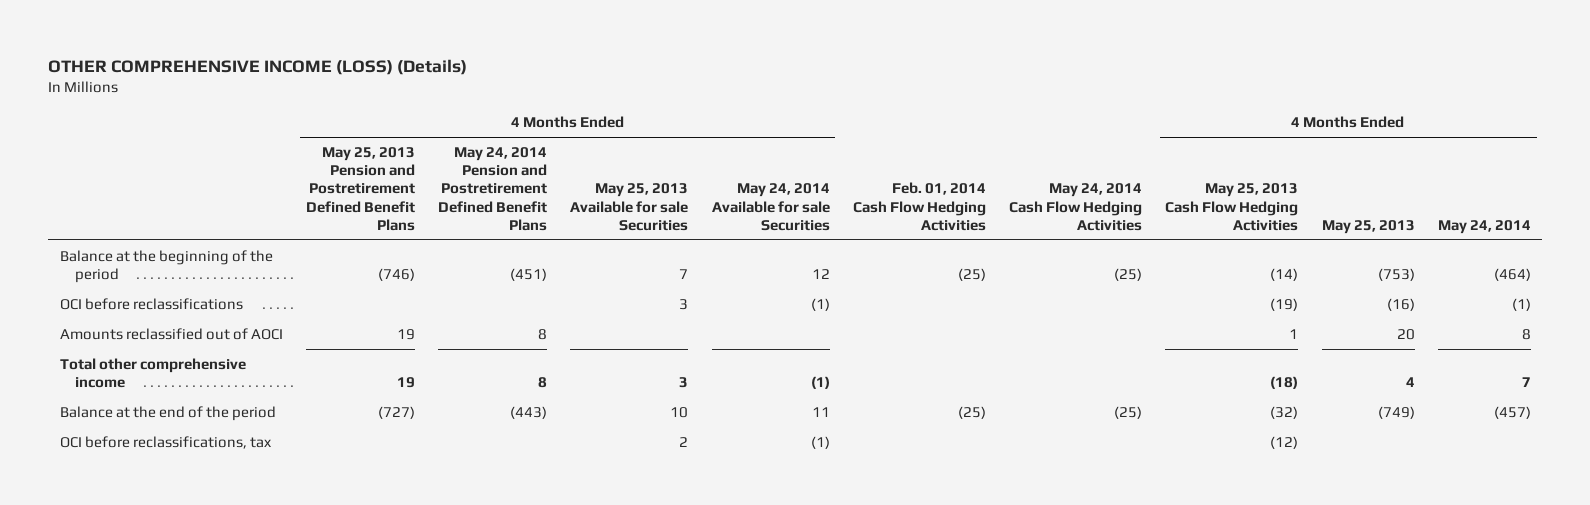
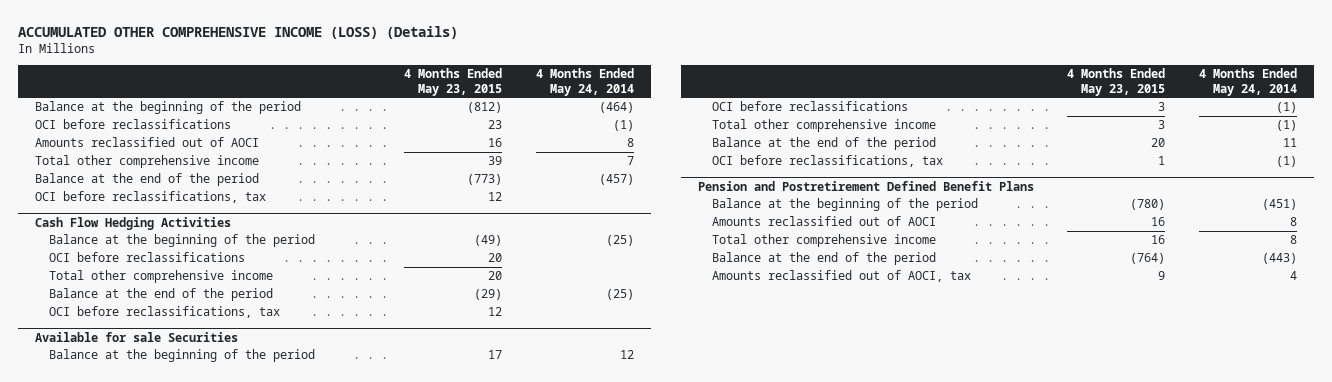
- OTHER COMPREHENSIVE INCOME (LOSS) (Details)
+ ACCUMULATED OTHER COMPREHENSIVE INCOME (LOSS) (Details)
- | 4 Months Ended May 25, 2013 Pension and Postretirement Defined Benefit Plans | 4 Months Ended May 24, 2014 Pension and Postretirement Defined Benefit Plans | 4 Months Ended May 25, 2013 Available for sale Securities | 4 Months Ended May 24, 2014 Available for sale Securities | Feb. 01, 2014 Cash Flow Hedging Activities | May 24, 2014 Cash Flow Hedging Activities | 4 Months Ended May 25, 2013 Cash Flow Hedging Activities | 4 Months Ended May 25, 2013 | 4 Months Ended May 24, 2014
+ | 4 Months Ended May 23, 2015 | 4 Months Ended May 24, 2014
+ Cash Flow Hedging Activities
+ Balance at the beginning of the period | (49) | (25)
+ OCI before reclassifications | 20 |
+ Total other comprehensive income | 20 |
+ Balance at the end of the period | (29) | (25)
+ OCI before reclassifications, tax | 12 |
+ Available for sale Securities
+ Balance at the beginning of the period | 17 | 12
+ OCI before reclassifications | 3 | (1)
+ Total other comprehensive income | 3 | (1)
+ Balance at the end of the period | 20 | 11
+ OCI before reclassifications, tax | 1 | (1)
+ Pension and Postretirement Defined Benefit Plans
+ Balance at the beginning of the period | (780) | (451)
+ Amounts reclassified out of AOCI | 16 | 8
+ Total other comprehensive income | 16 | 8
+ Balance at the end of the period | (764) | (443)
+ Amounts reclassified out of AOCI, tax | 9 | 4

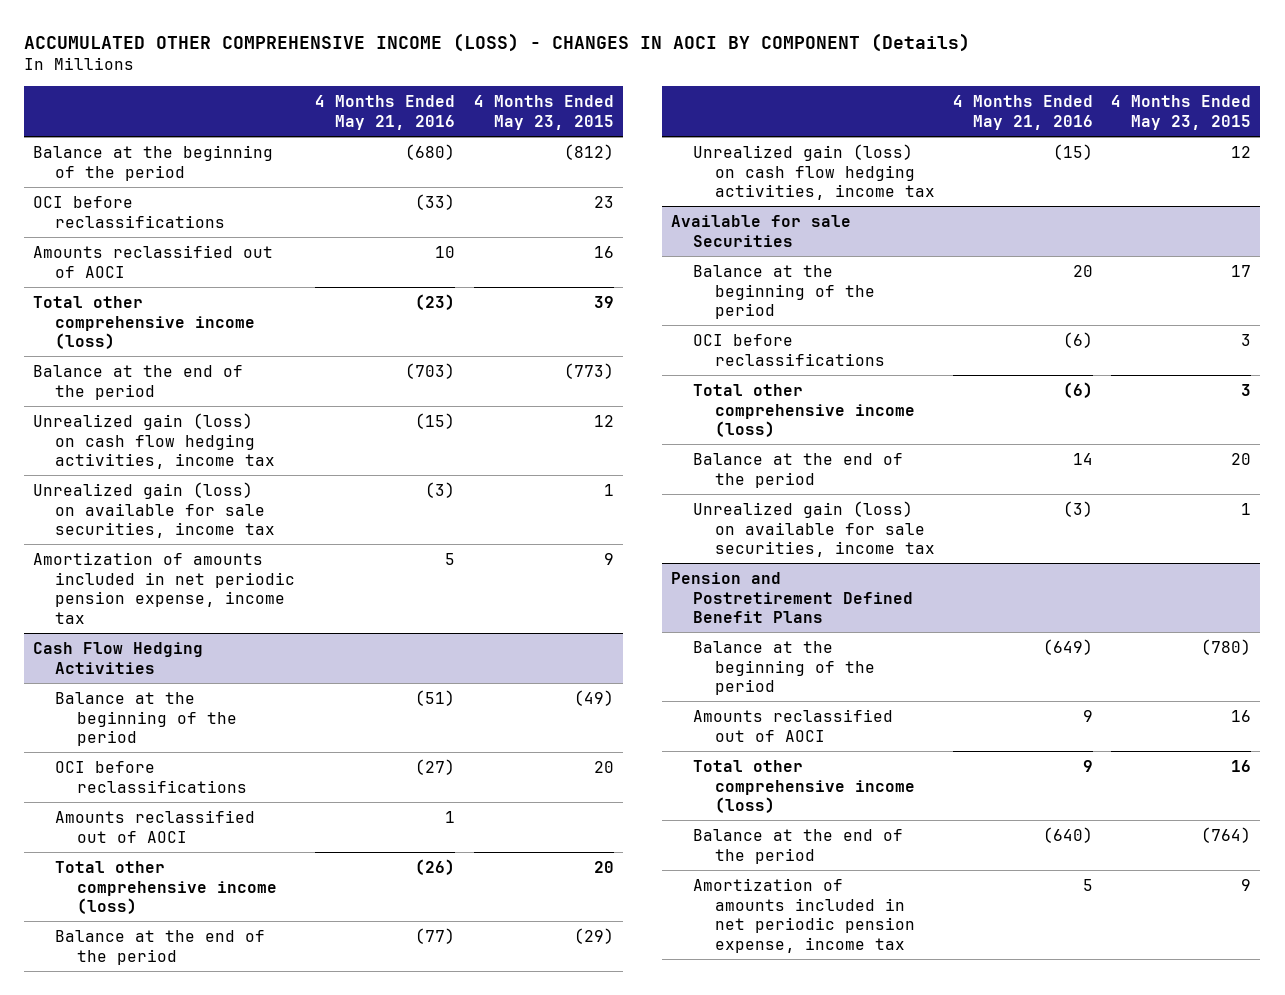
- ACCUMULATED OTHER COMPREHENSIVE INCOME (LOSS) (Details)
+ ACCUMULATED OTHER COMPREHENSIVE INCOME (LOSS) - CHANGES IN AOCI BY COMPONENT (Details)
- | 4 Months Ended May 23, 2015 | 4 Months Ended May 24, 2014
+ | 4 Months Ended May 21, 2016 | 4 Months Ended May 23, 2015
- Total other comprehensive income | 39 | 7
+ Total other comprehensive income (loss) | (23) | 39
- OCI before reclassifications, tax | 12 |
+ Unrealized gain (loss) on cash flow hedging activities, income tax | (15) | 12
+ Unrealized gain (loss) on available for sale securities, income tax | (3) | 1
+ Amortization of amounts included in net periodic pension expense, income tax | 5 | 9
@ Cash Flow Hedging Activities
- Total other comprehensive income | 20 |
+ Amounts reclassified out of AOCI | 1 |
+ Total other comprehensive income (loss) | (26) | 20
- OCI before reclassifications, tax | 12 |
+ Unrealized gain (loss) on cash flow hedging activities, income tax | (15) | 12
@ Available for sale Securities
- Total other comprehensive income | 3 | (1)
+ Total other comprehensive income (loss) | (6) | 3
- OCI before reclassifications, tax | 1 | (1)
+ Unrealized gain (loss) on available for sale securities, income tax | (3) | 1
@ Pension and Postretirement Defined Benefit Plans
- Total other comprehensive income | 16 | 8
+ Total other comprehensive income (loss) | 9 | 16
- Amounts reclassified out of AOCI, tax | 9 | 4
+ Amortization of amounts included in net periodic pension expense, income tax | 5 | 9

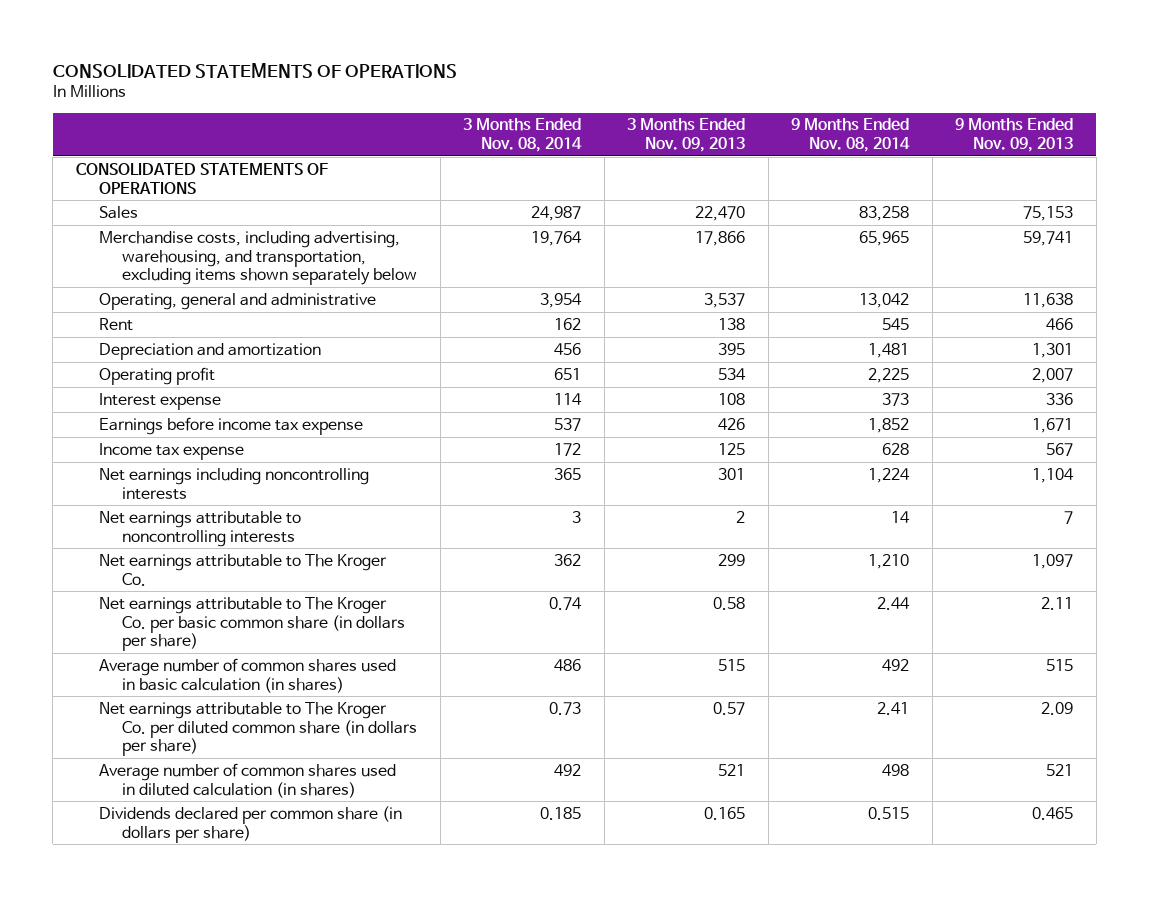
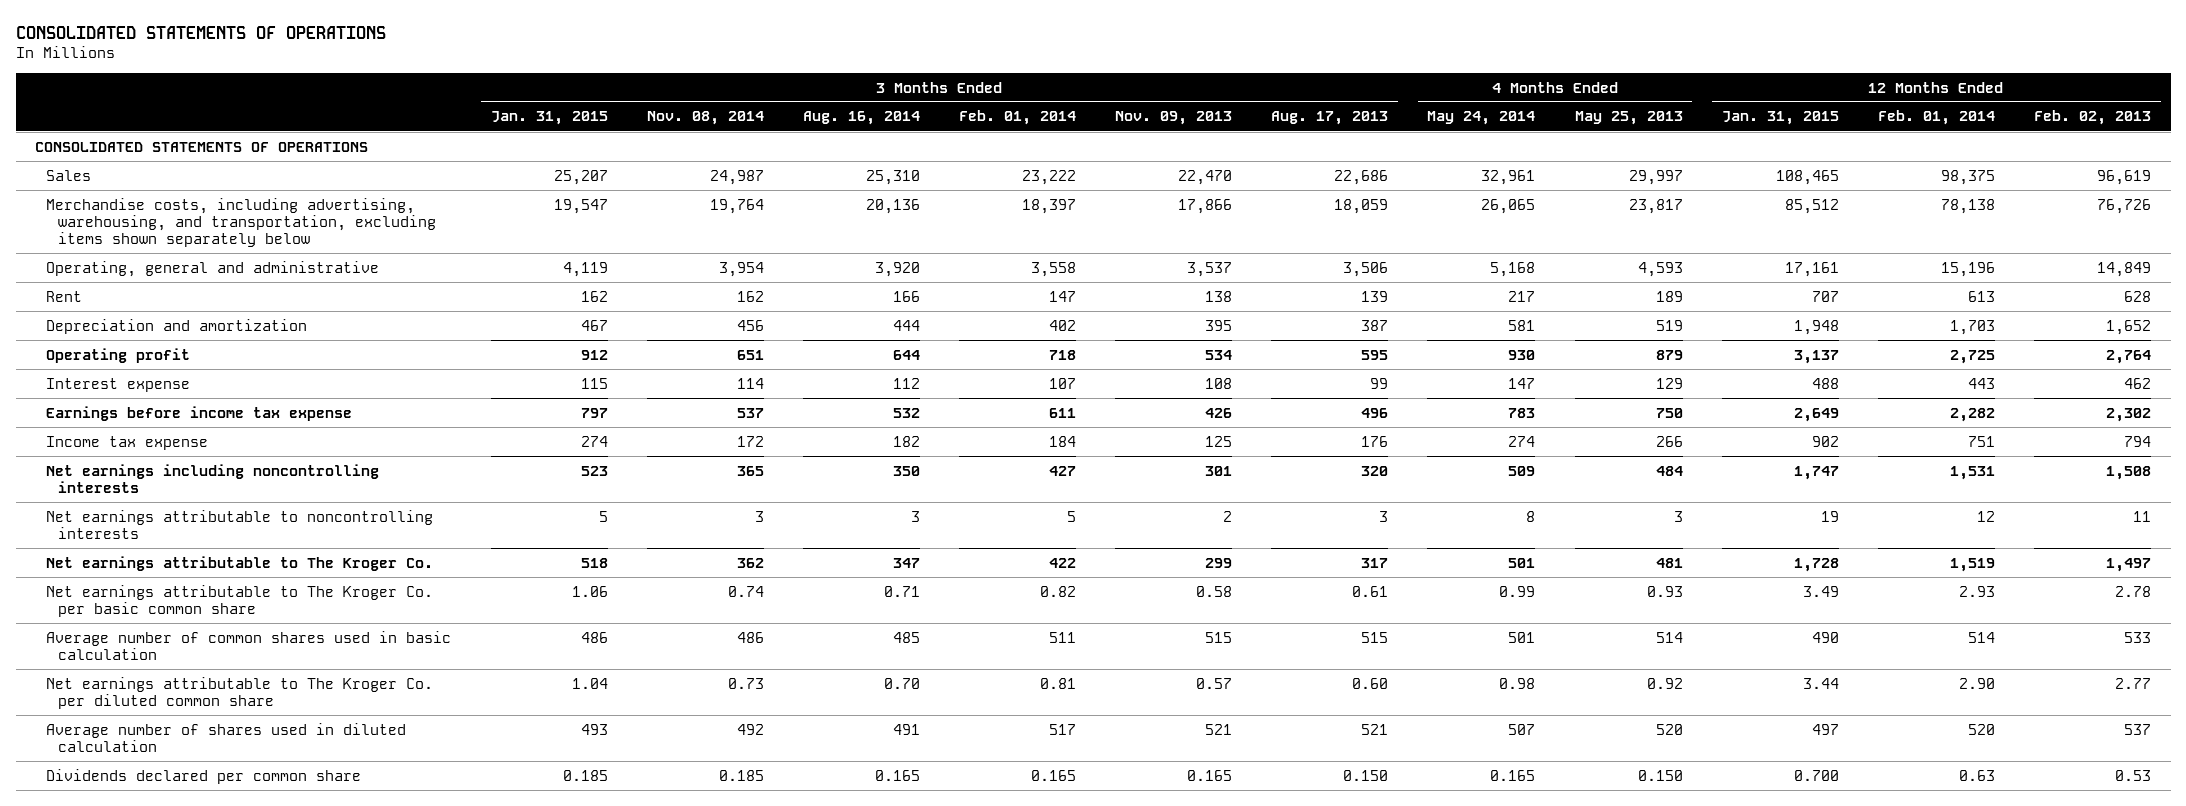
- | 3 Months Ended Nov. 08, 2014 | 3 Months Ended Nov. 09, 2013 | 9 Months Ended Nov. 08, 2014 | 9 Months Ended Nov. 09, 2013
+ | 3 Months Ended Jan. 31, 2015 | 3 Months Ended Nov. 08, 2014 | 3 Months Ended Aug. 16, 2014 | 3 Months Ended Feb. 01, 2014 | 3 Months Ended Nov. 09, 2013 | 3 Months Ended Aug. 17, 2013 | 4 Months Ended May 24, 2014 | 4 Months Ended May 25, 2013 | 12 Months Ended Jan. 31, 2015 | 12 Months Ended Feb. 01, 2014 | 12 Months Ended Feb. 02, 2013
- Net earnings attributable to The Kroger Co. per basic common share (in dollars per share) | 0.74 | 0.58 | 2.44 | 2.11
- Average number of common shares used in basic calculation (in shares) | 486 | 515 | 492 | 515
- Net earnings attributable to The Kroger Co. per diluted common share (in dollars per share) | 0.73 | 0.57 | 2.41 | 2.09
- Average number of common shares used in diluted calculation (in shares) | 492 | 521 | 498 | 521
- Dividends declared per common share (in dollars per share) | 0.185 | 0.165 | 0.515 | 0.465
+ Net earnings attributable to The Kroger Co. per basic common share | 1.06 | 0.74 | 0.71 | 0.82 | 0.58 | 0.61 | 0.99 | 0.93 | 3.49 | 2.93 | 2.78
+ Average number of common shares used in basic calculation | 486 | 486 | 485 | 511 | 515 | 515 | 501 | 514 | 490 | 514 | 533
+ Net earnings attributable to The Kroger Co. per diluted common share | 1.04 | 0.73 | 0.70 | 0.81 | 0.57 | 0.60 | 0.98 | 0.92 | 3.44 | 2.90 | 2.77
+ Average number of shares used in diluted calculation | 493 | 492 | 491 | 517 | 521 | 521 | 507 | 520 | 497 | 520 | 537
+ Dividends declared per common share | 0.185 | 0.185 | 0.165 | 0.165 | 0.165 | 0.150 | 0.165 | 0.150 | 0.700 | 0.63 | 0.53

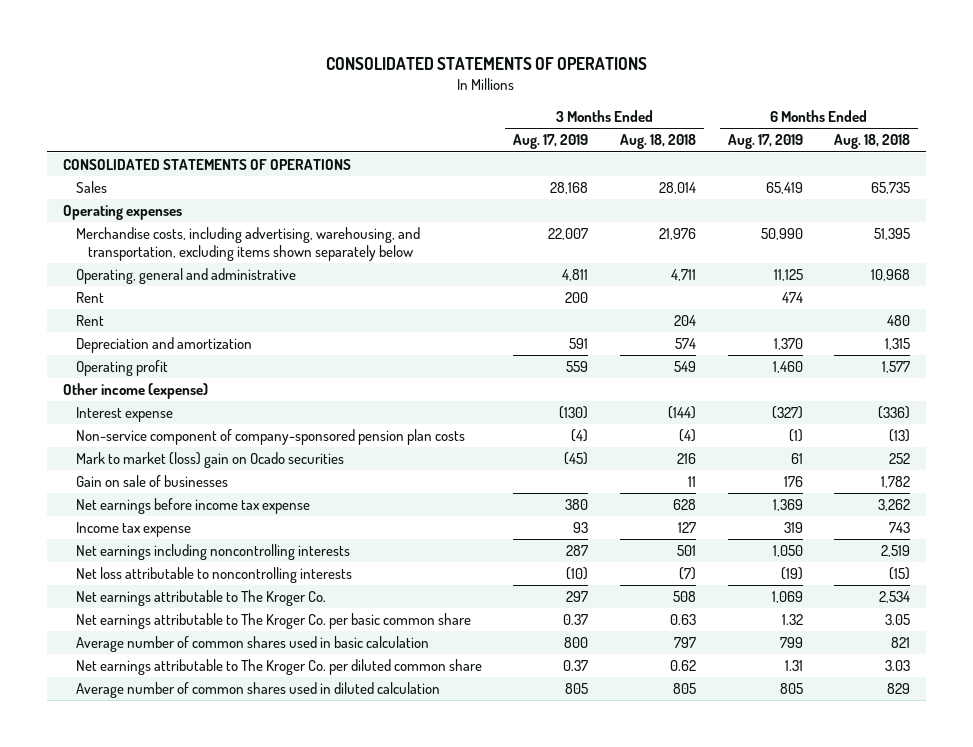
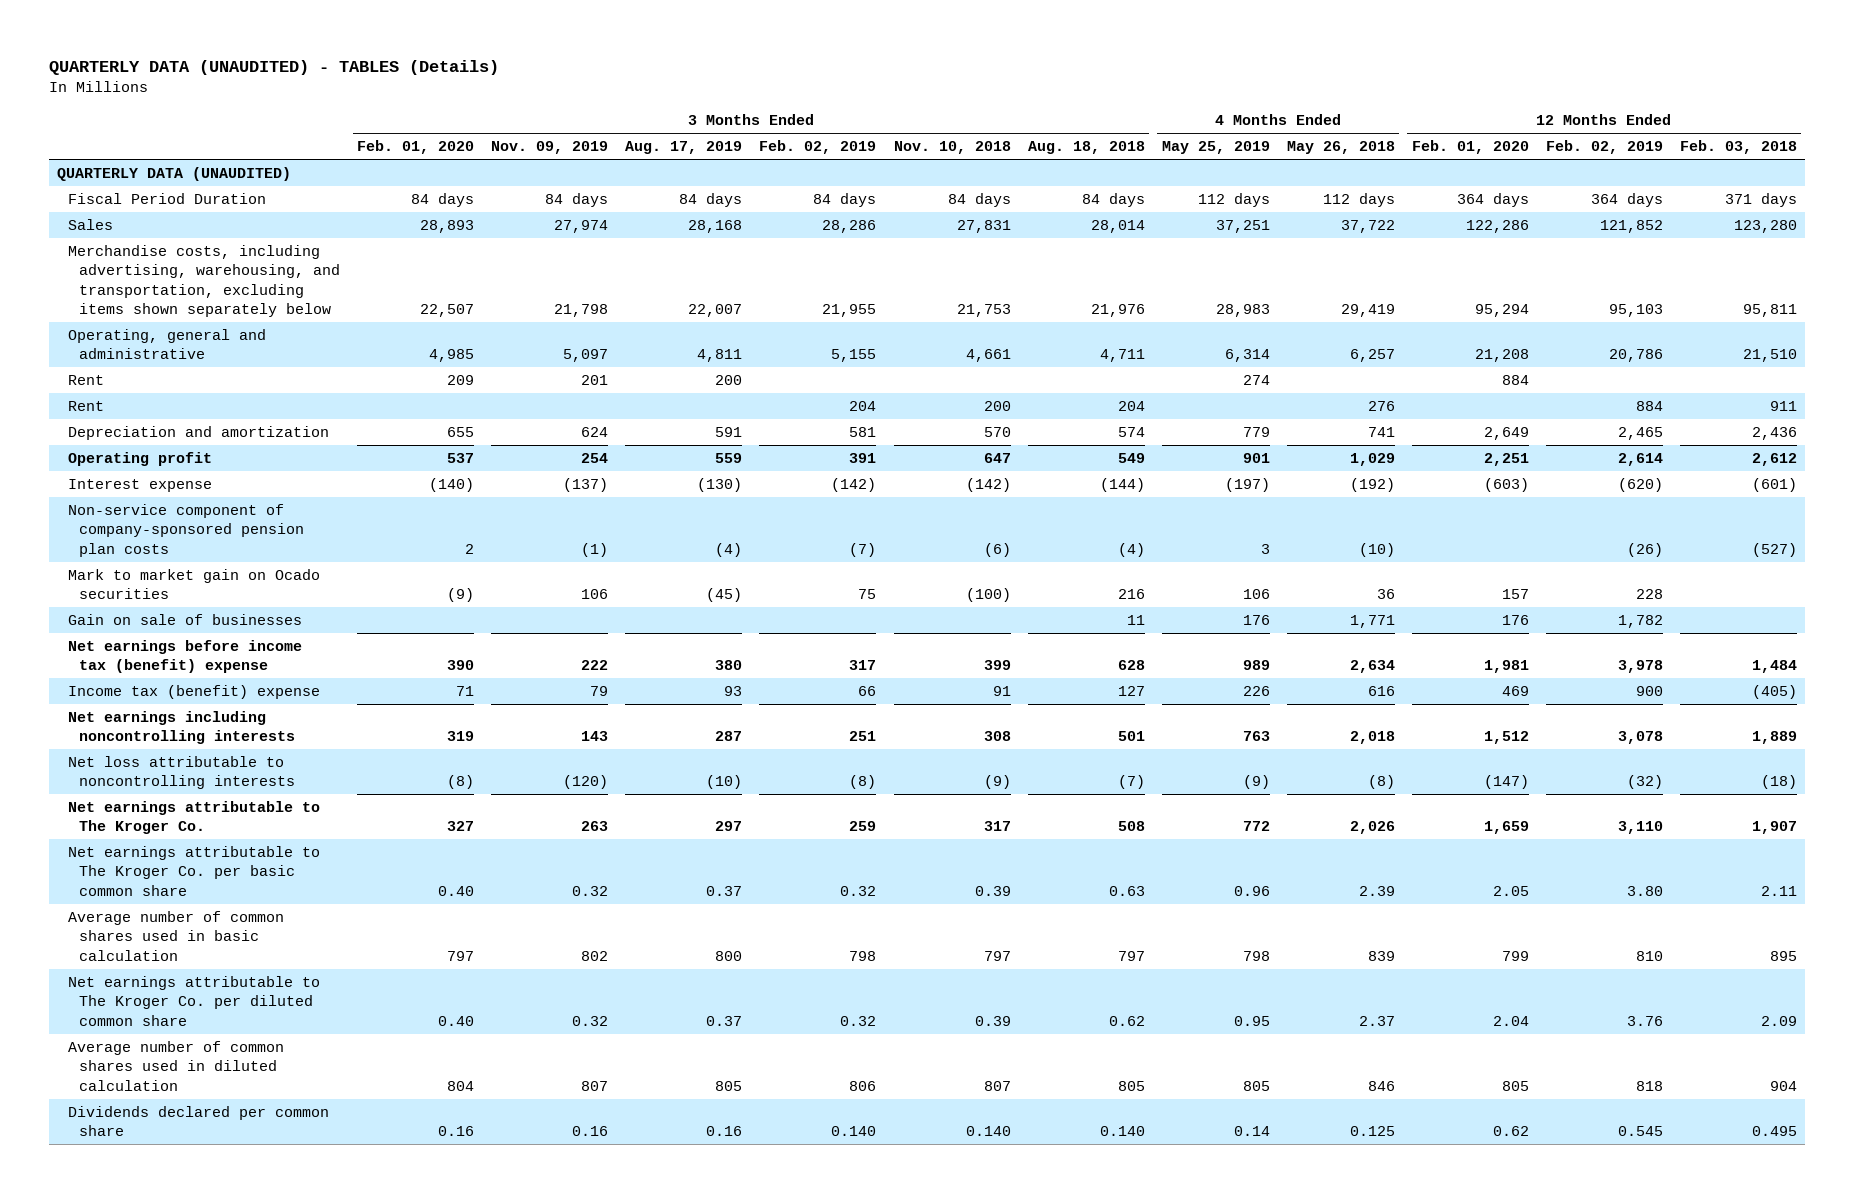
- CONSOLIDATED STATEMENTS OF OPERATIONS
+ QUARTERLY DATA (UNAUDITED) - TABLES (Details)
- | 3 Months Ended Aug. 17, 2019 | 3 Months Ended Aug. 18, 2018 | 6 Months Ended Aug. 17, 2019 | 6 Months Ended Aug. 18, 2018
+ | 3 Months Ended Feb. 01, 2020 | 3 Months Ended Nov. 09, 2019 | 3 Months Ended Aug. 17, 2019 | 3 Months Ended Feb. 02, 2019 | 3 Months Ended Nov. 10, 2018 | 3 Months Ended Aug. 18, 2018 | 4 Months Ended May 25, 2019 | 4 Months Ended May 26, 2018 | 12 Months Ended Feb. 01, 2020 | 12 Months Ended Feb. 02, 2019 | 12 Months Ended Feb. 03, 2018
- CONSOLIDATED STATEMENTS OF OPERATIONS
+ QUARTERLY DATA (UNAUDITED)
+ Fiscal Period Duration | 84 days | 84 days | 84 days | 84 days | 84 days | 84 days | 112 days | 112 days | 364 days | 364 days | 371 days
- Operating expenses
- Other income (expense)
- Mark to market (loss) gain on Ocado securities | (45) | 216 | 61 | 252
+ Mark to market gain on Ocado securities | (9) | 106 | (45) | 75 | (100) | 216 | 106 | 36 | 157 | 228 |
- Net earnings before income tax expense | 380 | 628 | 1,369 | 3,262
- Income tax expense | 93 | 127 | 319 | 743
+ Net earnings before income tax (benefit) expense | 390 | 222 | 380 | 317 | 399 | 628 | 989 | 2,634 | 1,981 | 3,978 | 1,484
+ Income tax (benefit) expense | 71 | 79 | 93 | 66 | 91 | 127 | 226 | 616 | 469 | 900 | (405)
+ Dividends declared per common share | 0.16 | 0.16 | 0.16 | 0.140 | 0.140 | 0.140 | 0.14 | 0.125 | 0.62 | 0.545 | 0.495

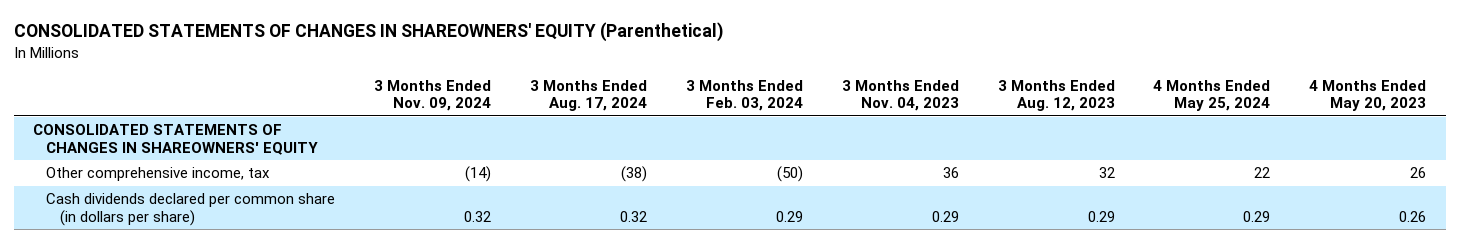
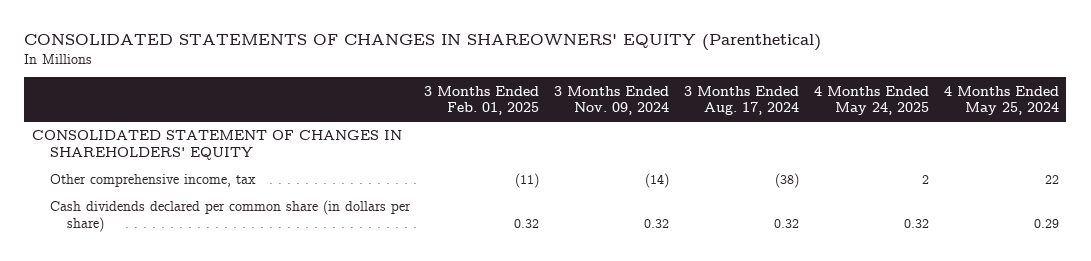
- | 3 Months Ended Nov. 09, 2024 | 3 Months Ended Aug. 17, 2024 | 3 Months Ended Feb. 03, 2024 | 3 Months Ended Nov. 04, 2023 | 3 Months Ended Aug. 12, 2023 | 4 Months Ended May 25, 2024 | 4 Months Ended May 20, 2023
+ | 3 Months Ended Feb. 01, 2025 | 3 Months Ended Nov. 09, 2024 | 3 Months Ended Aug. 17, 2024 | 4 Months Ended May 24, 2025 | 4 Months Ended May 25, 2024
- CONSOLIDATED STATEMENTS OF CHANGES IN SHAREOWNERS' EQUITY
+ CONSOLIDATED STATEMENT OF CHANGES IN SHAREHOLDERS' EQUITY

